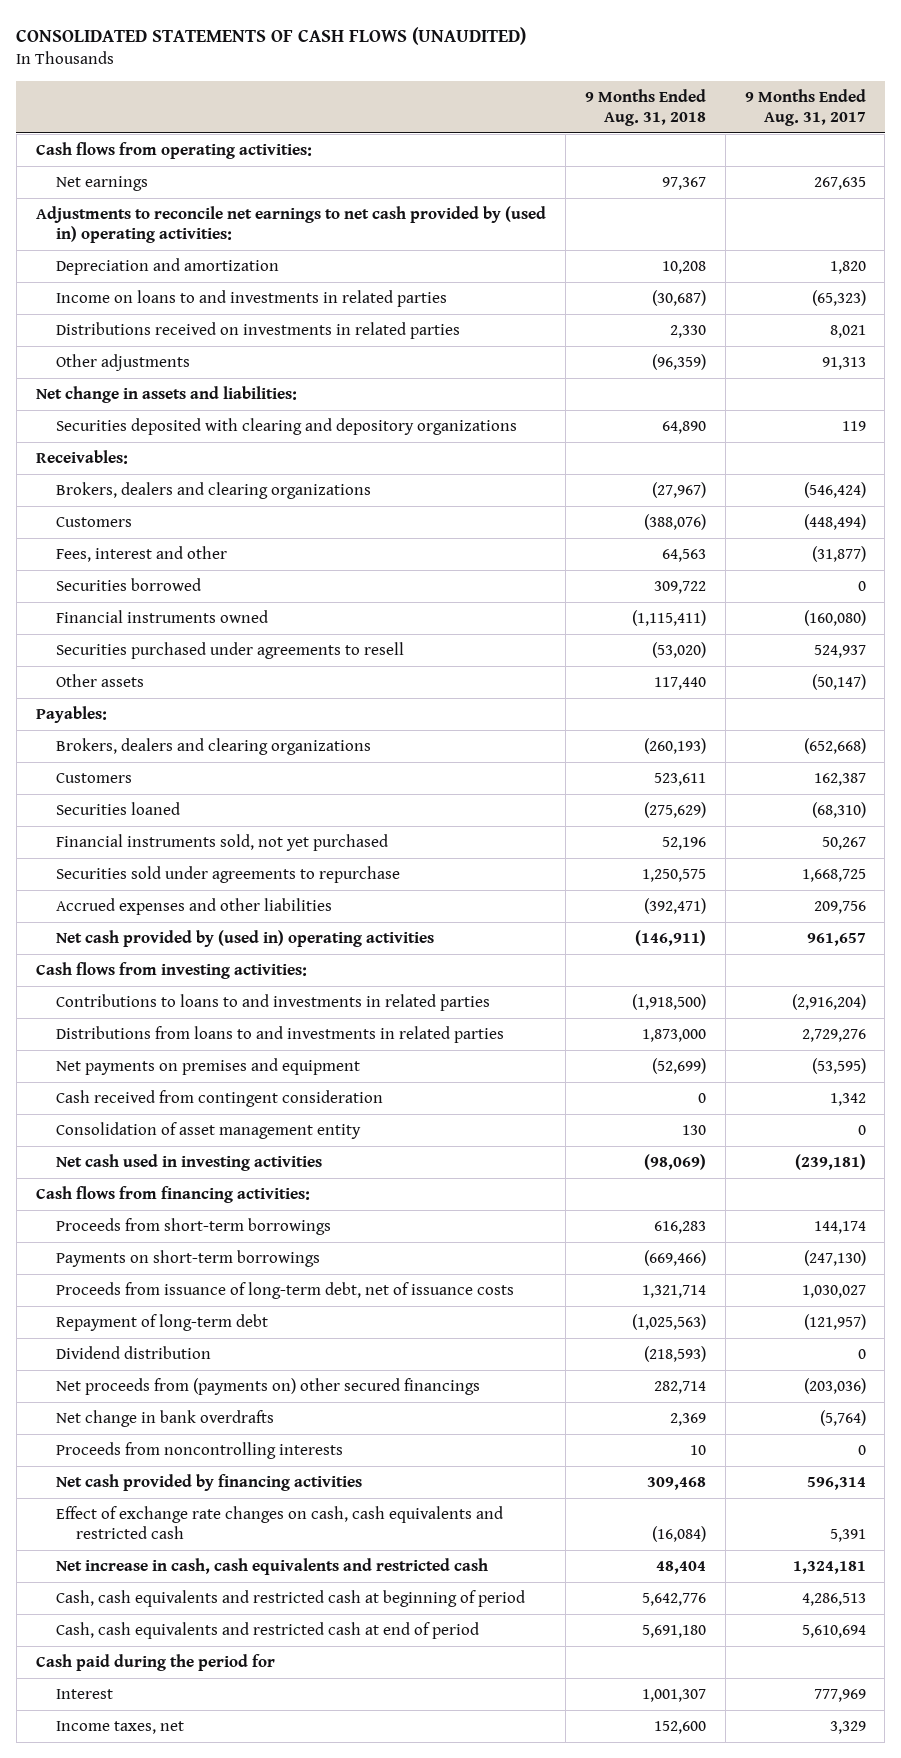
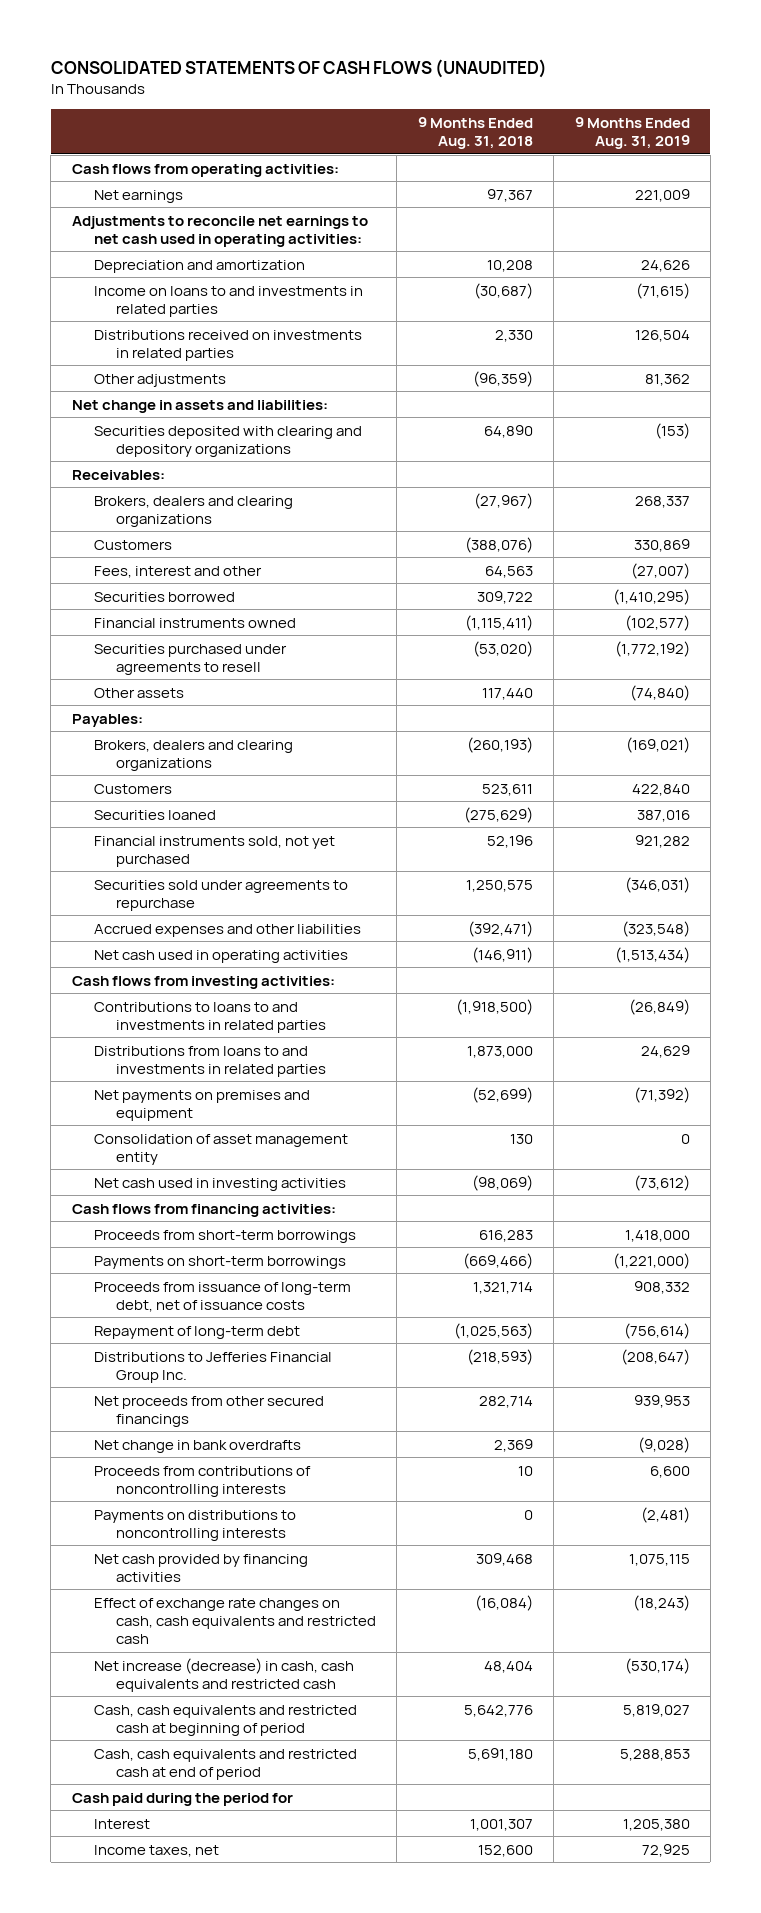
- | 9 Months Ended Aug. 31, 2018 | 9 Months Ended Aug. 31, 2017
+ | 9 Months Ended Aug. 31, 2018 | 9 Months Ended Aug. 31, 2019
- Adjustments to reconcile net earnings to net cash provided by (used in) operating activities:
+ Adjustments to reconcile net earnings to net cash used in operating activities:
- Net cash provided by (used in) operating activities | (146,911) | 961,657
+ Net cash used in operating activities | (146,911) | (1,513,434)
- Cash received from contingent consideration | 0 | 1,342
- Dividend distribution | (218,593) | 0
- Net proceeds from (payments on) other secured financings | 282,714 | (203,036)
+ Distributions to Jefferies Financial Group Inc. | (218,593) | (208,647)
+ Net proceeds from other secured financings | 282,714 | 939,953
- Proceeds from noncontrolling interests | 10 | 0
+ Proceeds from contributions of noncontrolling interests | 10 | 6,600
+ Payments on distributions to noncontrolling interests | 0 | (2,481)
- Net increase in cash, cash equivalents and restricted cash | 48,404 | 1,324,181
+ Net increase (decrease) in cash, cash equivalents and restricted cash | 48,404 | (530,174)

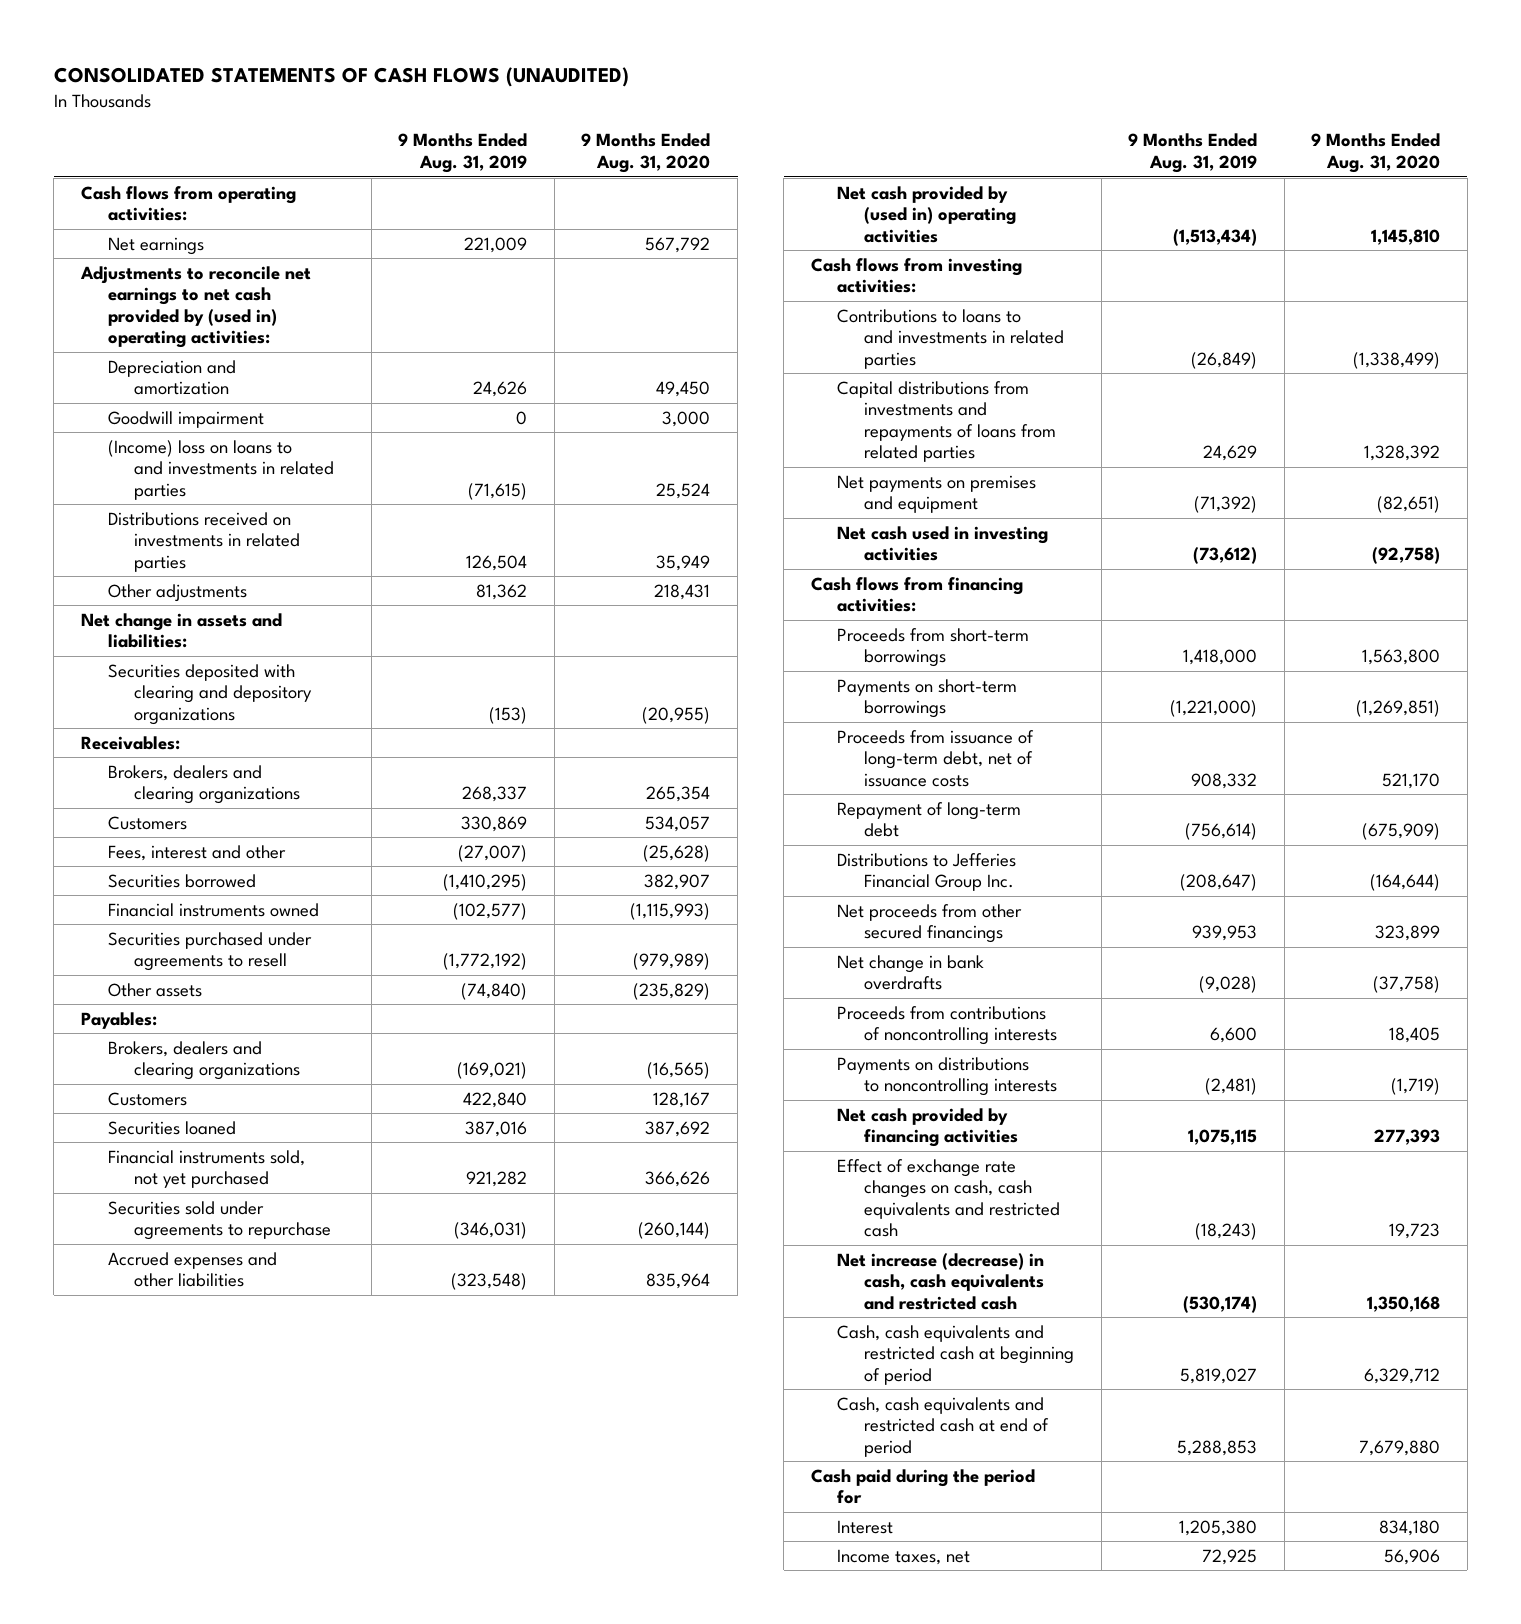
- | 9 Months Ended Aug. 31, 2018 | 9 Months Ended Aug. 31, 2019
+ | 9 Months Ended Aug. 31, 2019 | 9 Months Ended Aug. 31, 2020
- Adjustments to reconcile net earnings to net cash used in operating activities:
+ Adjustments to reconcile net earnings to net cash provided by (used in) operating activities:
- Income on loans to and investments in related parties | (30,687) | (71,615)
+ Goodwill impairment | 0 | 3,000
+ (Income) loss on loans to and investments in related parties | (71,615) | 25,524
- Net cash used in operating activities | (146,911) | (1,513,434)
+ Net cash provided by (used in) operating activities | (1,513,434) | 1,145,810
- Distributions from loans to and investments in related parties | 1,873,000 | 24,629
+ Capital distributions from investments and repayments of loans from related parties | 24,629 | 1,328,392
- Consolidation of asset management entity | 130 | 0

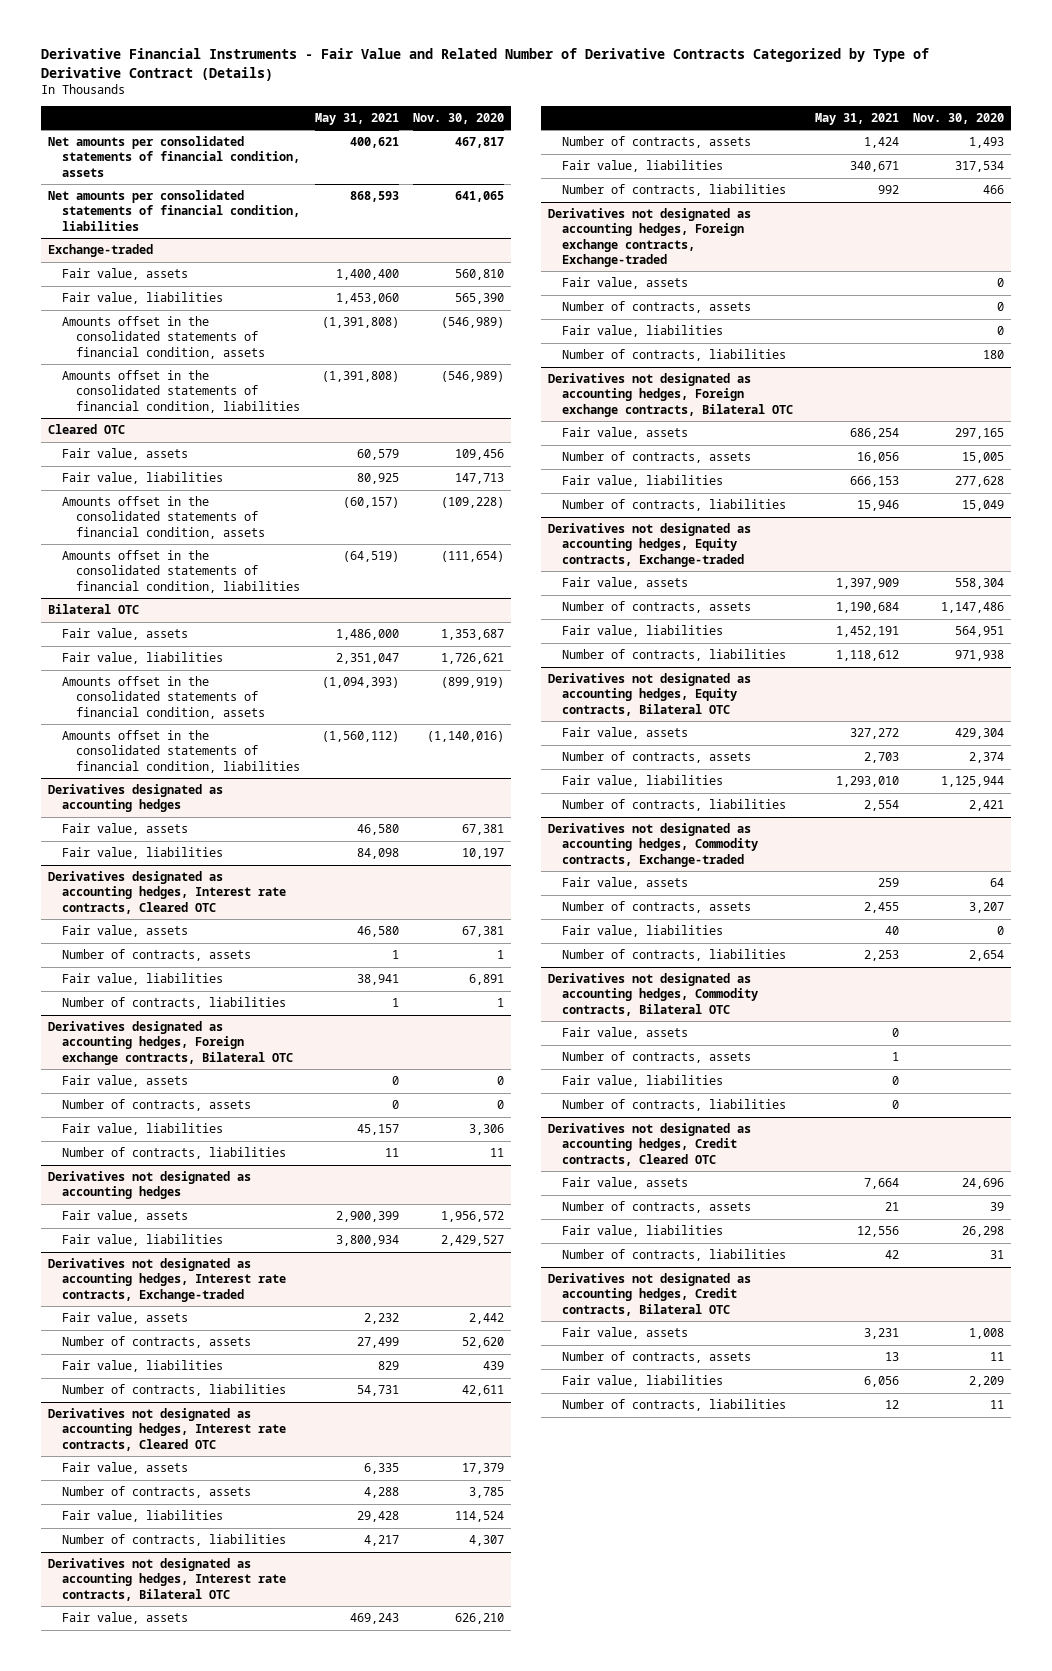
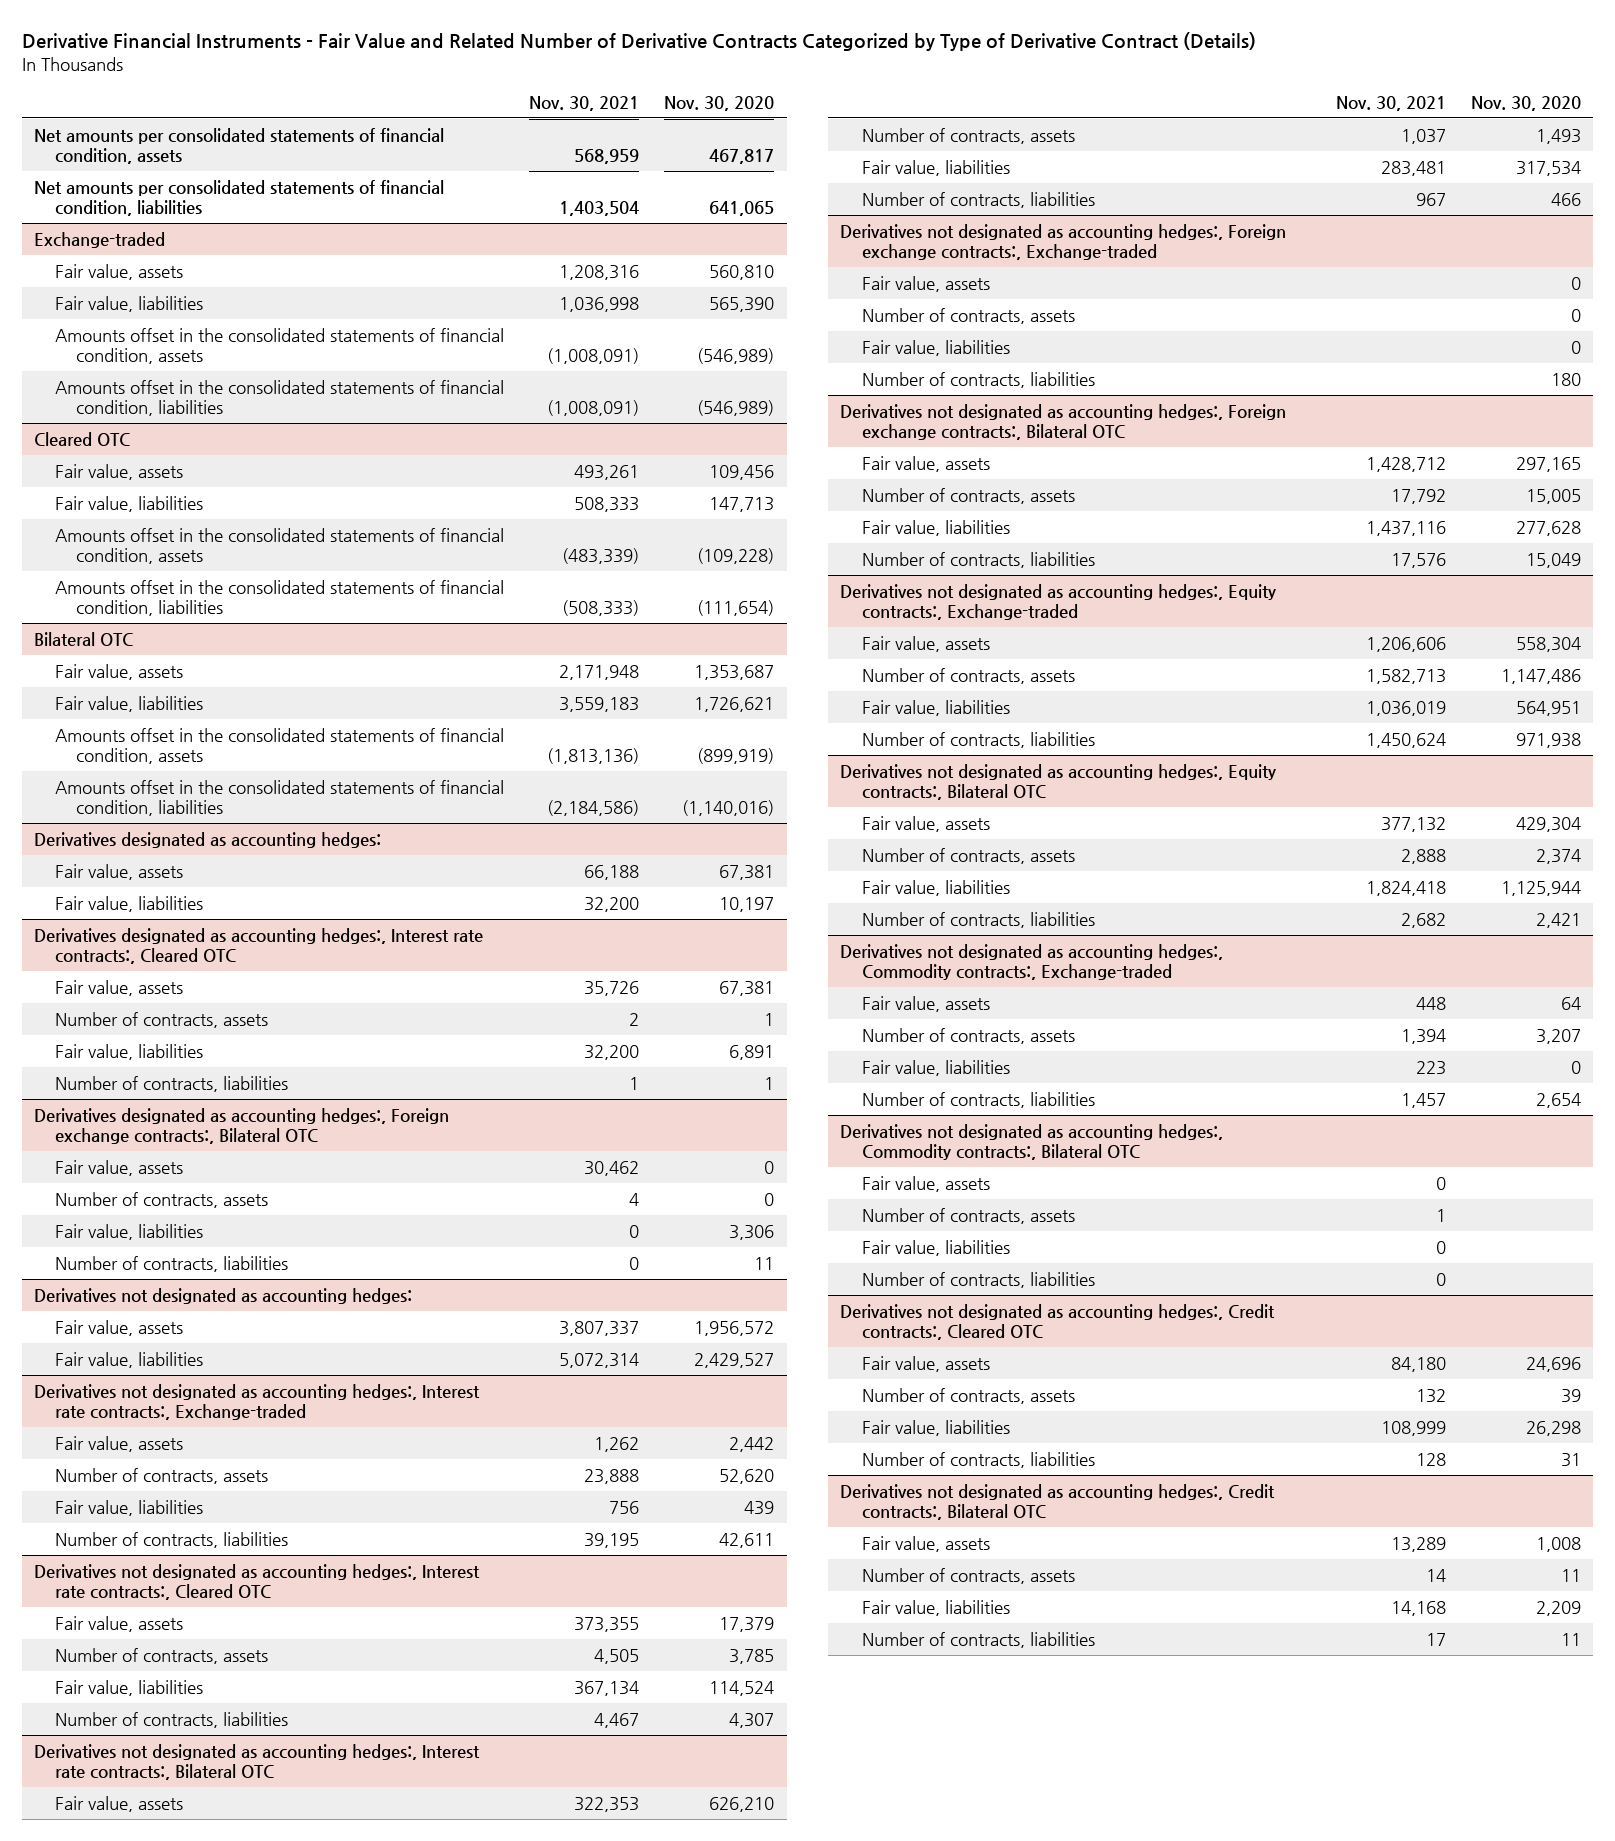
- | May 31, 2021 | Nov. 30, 2020
+ | Nov. 30, 2021 | Nov. 30, 2020
- Derivatives designated as accounting hedges
+ Derivatives designated as accounting hedges:
- Derivatives designated as accounting hedges, Interest rate contracts, Cleared OTC
+ Derivatives designated as accounting hedges:, Interest rate contracts:, Cleared OTC
- Derivatives designated as accounting hedges, Foreign exchange contracts, Bilateral OTC
+ Derivatives designated as accounting hedges:, Foreign exchange contracts:, Bilateral OTC
- Derivatives not designated as accounting hedges
+ Derivatives not designated as accounting hedges:
- Derivatives not designated as accounting hedges, Interest rate contracts, Exchange-traded
+ Derivatives not designated as accounting hedges:, Interest rate contracts:, Exchange-traded
- Derivatives not designated as accounting hedges, Interest rate contracts, Cleared OTC
+ Derivatives not designated as accounting hedges:, Interest rate contracts:, Cleared OTC
- Derivatives not designated as accounting hedges, Interest rate contracts, Bilateral OTC
+ Derivatives not designated as accounting hedges:, Interest rate contracts:, Bilateral OTC
- Derivatives not designated as accounting hedges, Foreign exchange contracts, Exchange-traded
+ Derivatives not designated as accounting hedges:, Foreign exchange contracts:, Exchange-traded
- Derivatives not designated as accounting hedges, Foreign exchange contracts, Bilateral OTC
+ Derivatives not designated as accounting hedges:, Foreign exchange contracts:, Bilateral OTC
- Derivatives not designated as accounting hedges, Equity contracts, Exchange-traded
+ Derivatives not designated as accounting hedges:, Equity contracts:, Exchange-traded
- Derivatives not designated as accounting hedges, Equity contracts, Bilateral OTC
+ Derivatives not designated as accounting hedges:, Equity contracts:, Bilateral OTC
- Derivatives not designated as accounting hedges, Commodity contracts, Exchange-traded
+ Derivatives not designated as accounting hedges:, Commodity contracts:, Exchange-traded
- Derivatives not designated as accounting hedges, Commodity contracts, Bilateral OTC
+ Derivatives not designated as accounting hedges:, Commodity contracts:, Bilateral OTC
- Derivatives not designated as accounting hedges, Credit contracts, Cleared OTC
+ Derivatives not designated as accounting hedges:, Credit contracts:, Cleared OTC
- Derivatives not designated as accounting hedges, Credit contracts, Bilateral OTC
+ Derivatives not designated as accounting hedges:, Credit contracts:, Bilateral OTC

